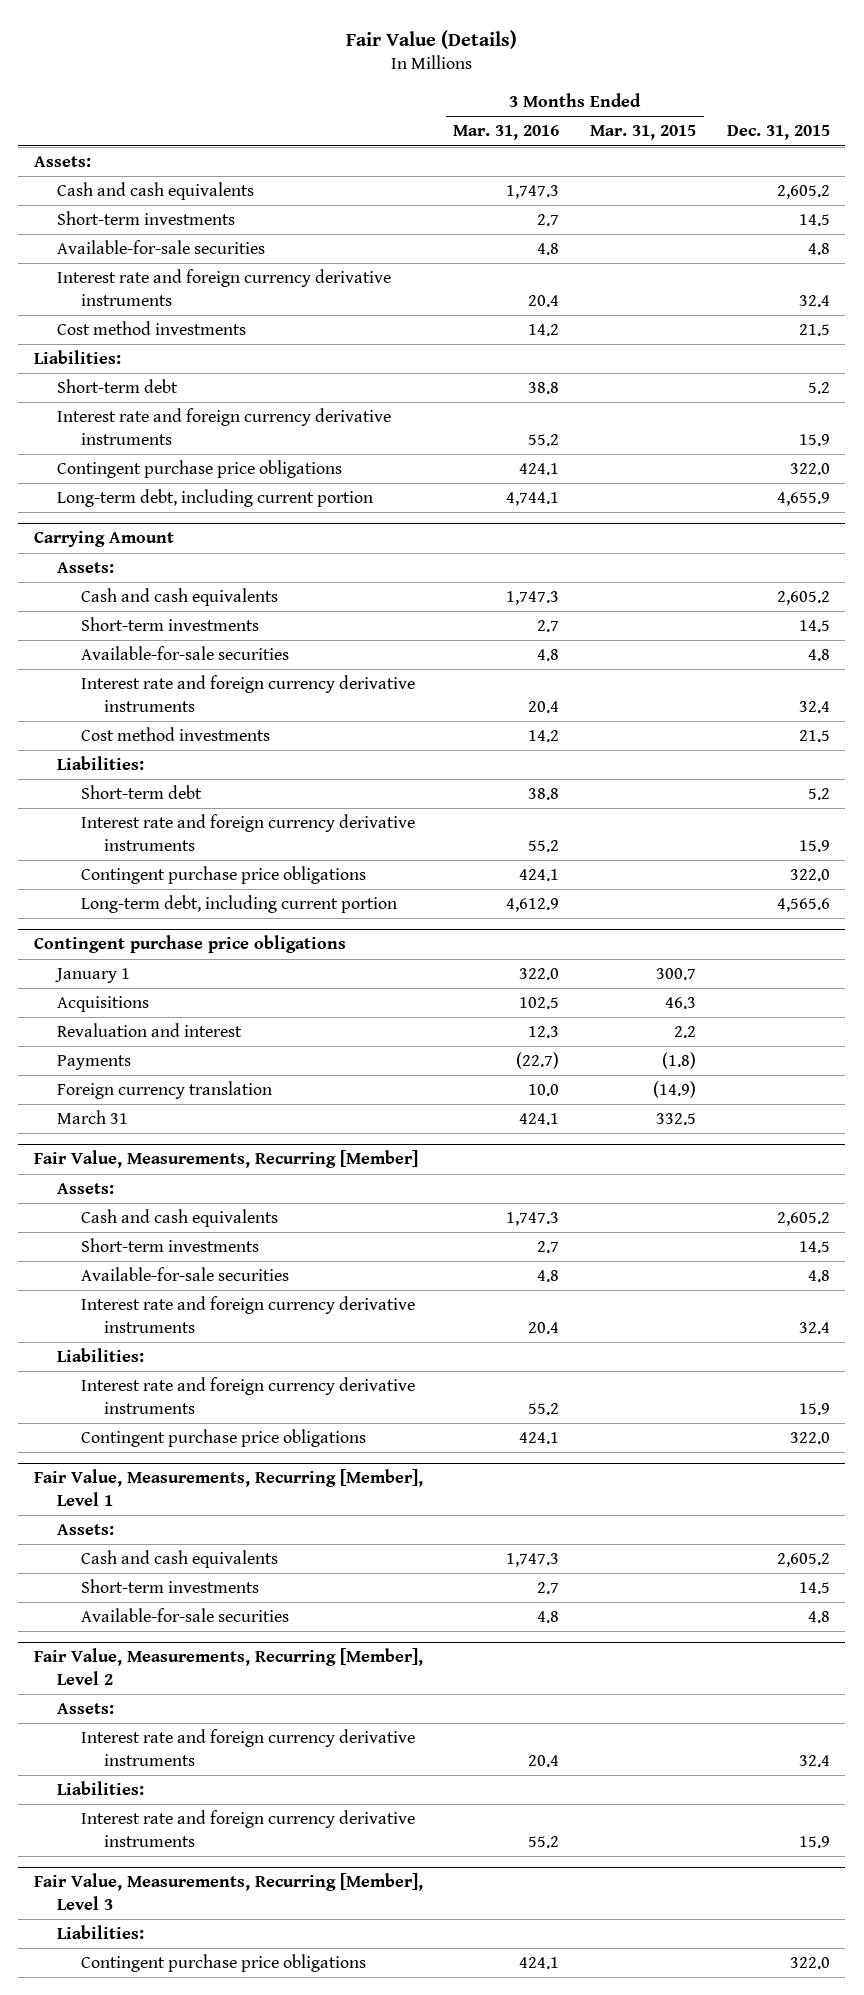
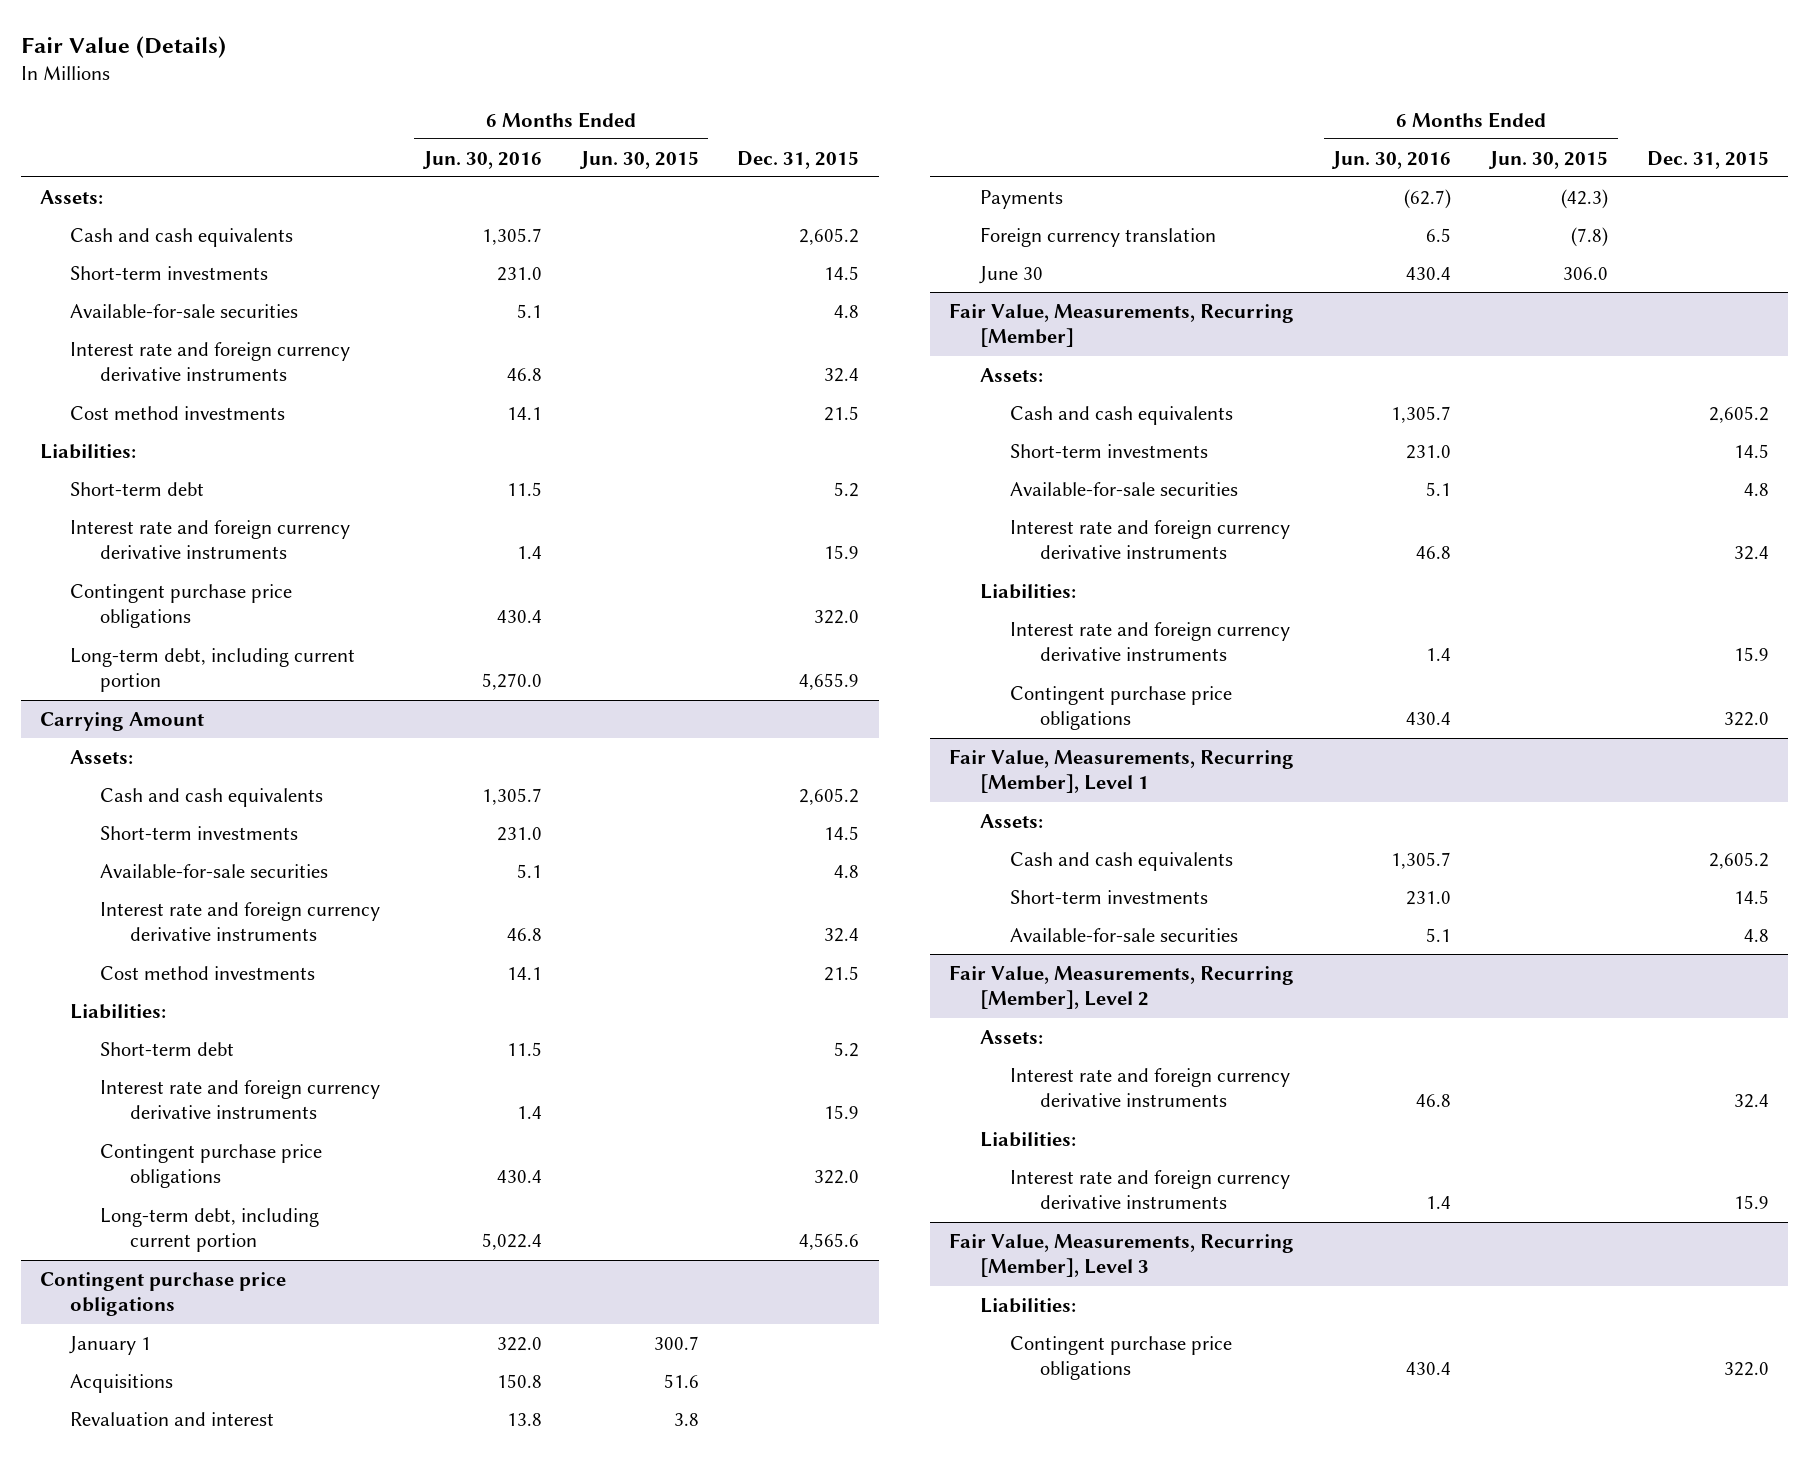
- | 3 Months Ended Mar. 31, 2016 | 3 Months Ended Mar. 31, 2015 | Dec. 31, 2015
+ | 6 Months Ended Jun. 30, 2016 | 6 Months Ended Jun. 30, 2015 | Dec. 31, 2015
@ Contingent purchase price obligations
- March 31 | 424.1 | 332.5 |
+ June 30 | 430.4 | 306.0 |

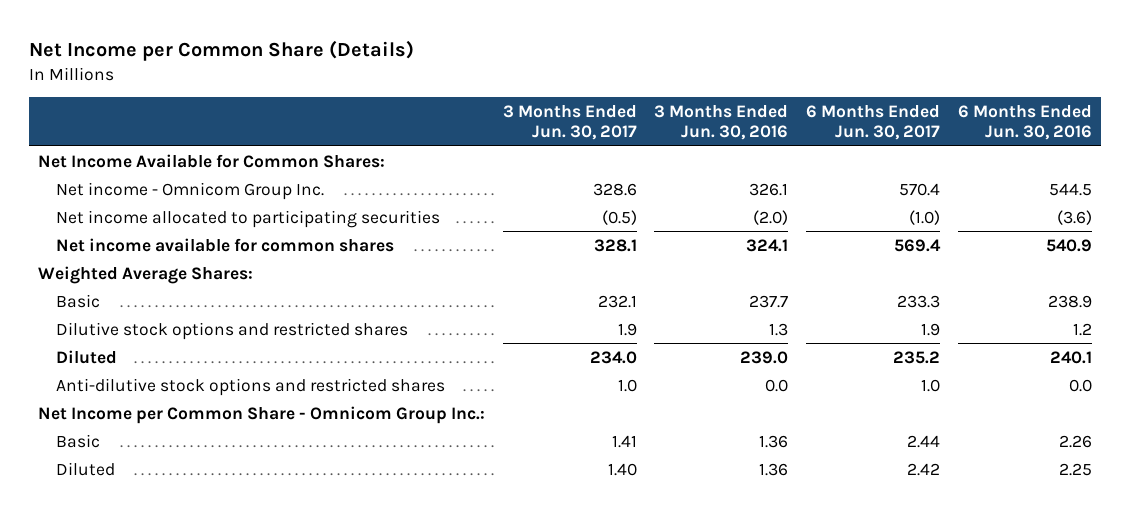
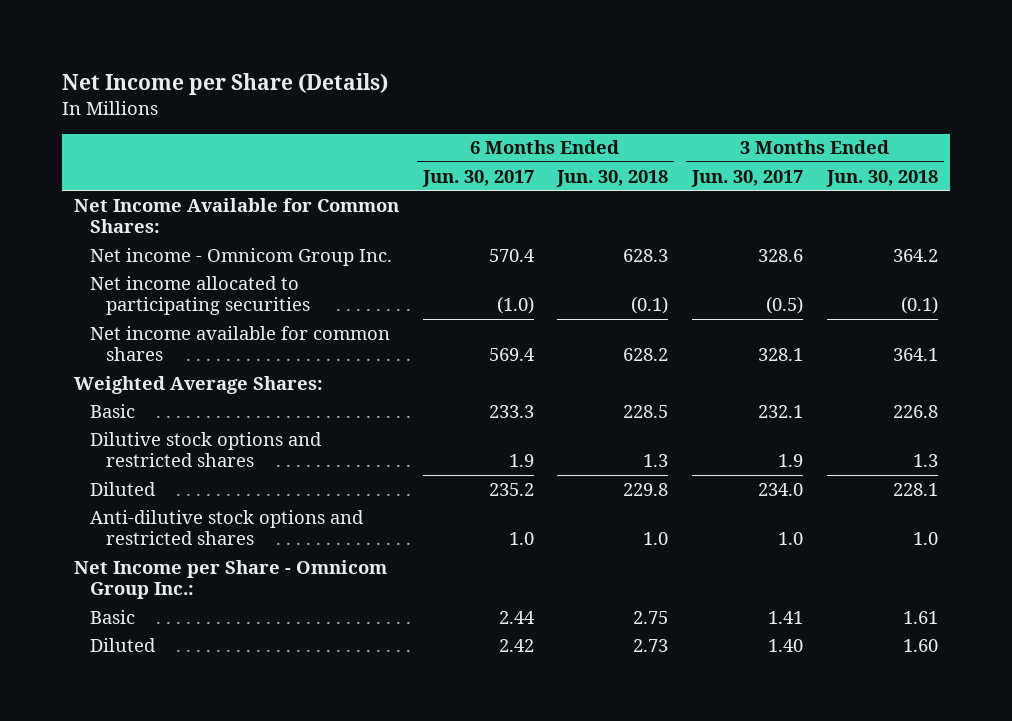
- Net Income per Common Share (Details)
+ Net Income per Share (Details)
- | 3 Months Ended Jun. 30, 2017 | 3 Months Ended Jun. 30, 2016 | 6 Months Ended Jun. 30, 2017 | 6 Months Ended Jun. 30, 2016
+ | 6 Months Ended Jun. 30, 2017 | 6 Months Ended Jun. 30, 2018 | 3 Months Ended Jun. 30, 2017 | 3 Months Ended Jun. 30, 2018
- Net Income per Common Share - Omnicom Group Inc.:
+ Net Income per Share - Omnicom Group Inc.:

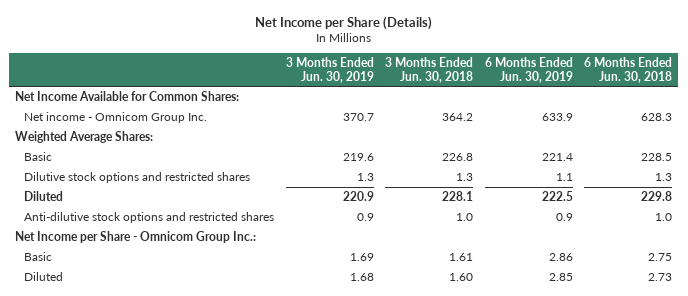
- | 6 Months Ended Jun. 30, 2017 | 6 Months Ended Jun. 30, 2018 | 3 Months Ended Jun. 30, 2017 | 3 Months Ended Jun. 30, 2018
+ | 3 Months Ended Jun. 30, 2019 | 3 Months Ended Jun. 30, 2018 | 6 Months Ended Jun. 30, 2019 | 6 Months Ended Jun. 30, 2018
- Net income allocated to participating securities | (1.0) | (0.1) | (0.5) | (0.1)
- Net income available for common shares | 569.4 | 628.2 | 328.1 | 364.1

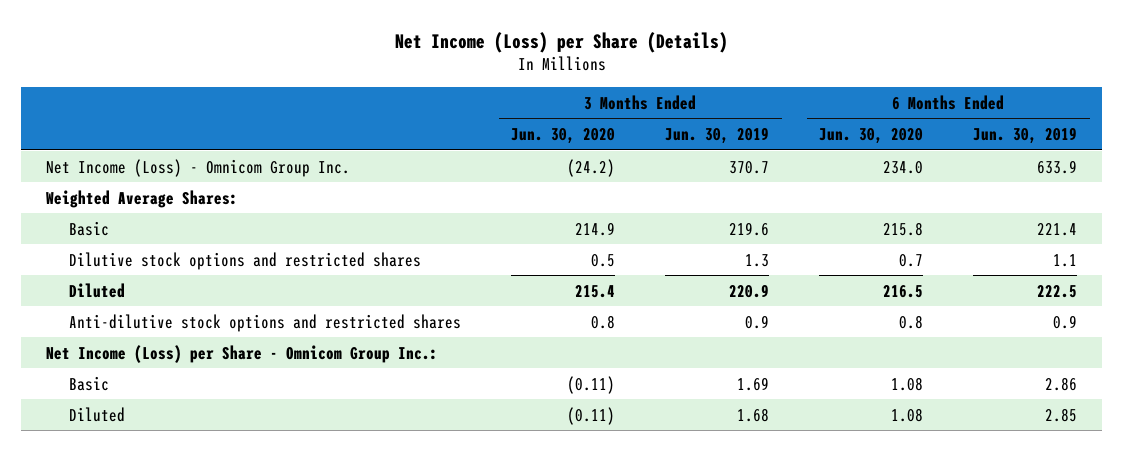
- Net Income per Share (Details)
+ Net Income (Loss) per Share (Details)
- | 3 Months Ended Jun. 30, 2019 | 3 Months Ended Jun. 30, 2018 | 6 Months Ended Jun. 30, 2019 | 6 Months Ended Jun. 30, 2018
+ | 3 Months Ended Jun. 30, 2020 | 3 Months Ended Jun. 30, 2019 | 6 Months Ended Jun. 30, 2020 | 6 Months Ended Jun. 30, 2019
- Net Income Available for Common Shares:
- Net income - Omnicom Group Inc. | 370.7 | 364.2 | 633.9 | 628.3
+ Net Income (Loss) - Omnicom Group Inc. | (24.2) | 370.7 | 234.0 | 633.9
- Net Income per Share - Omnicom Group Inc.:
+ Net Income (Loss) per Share - Omnicom Group Inc.:

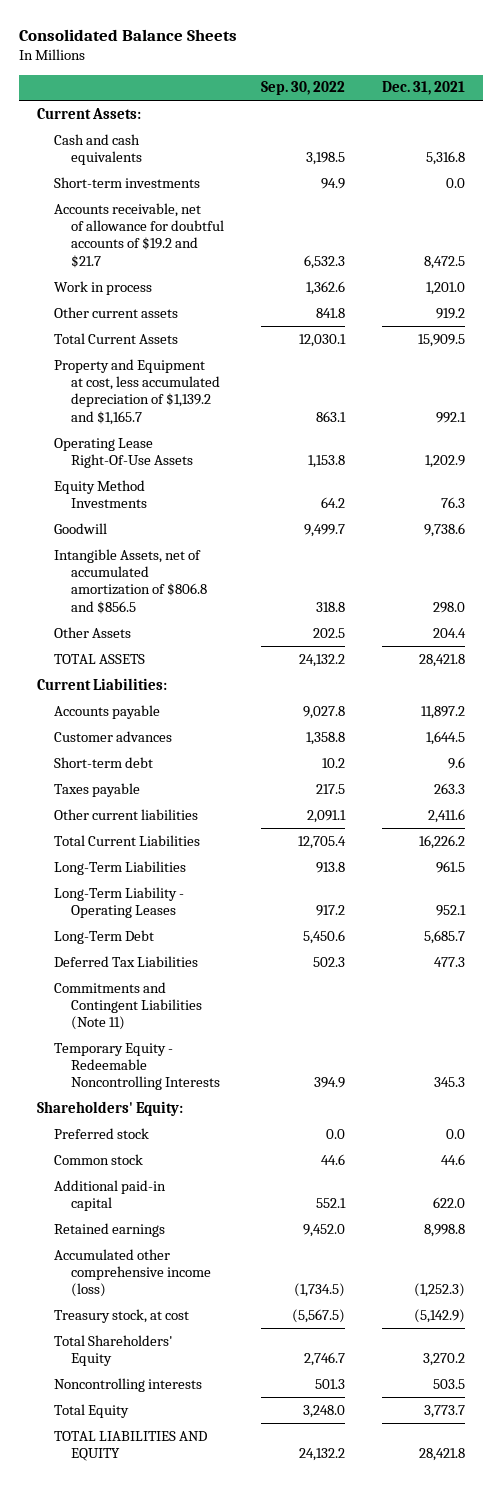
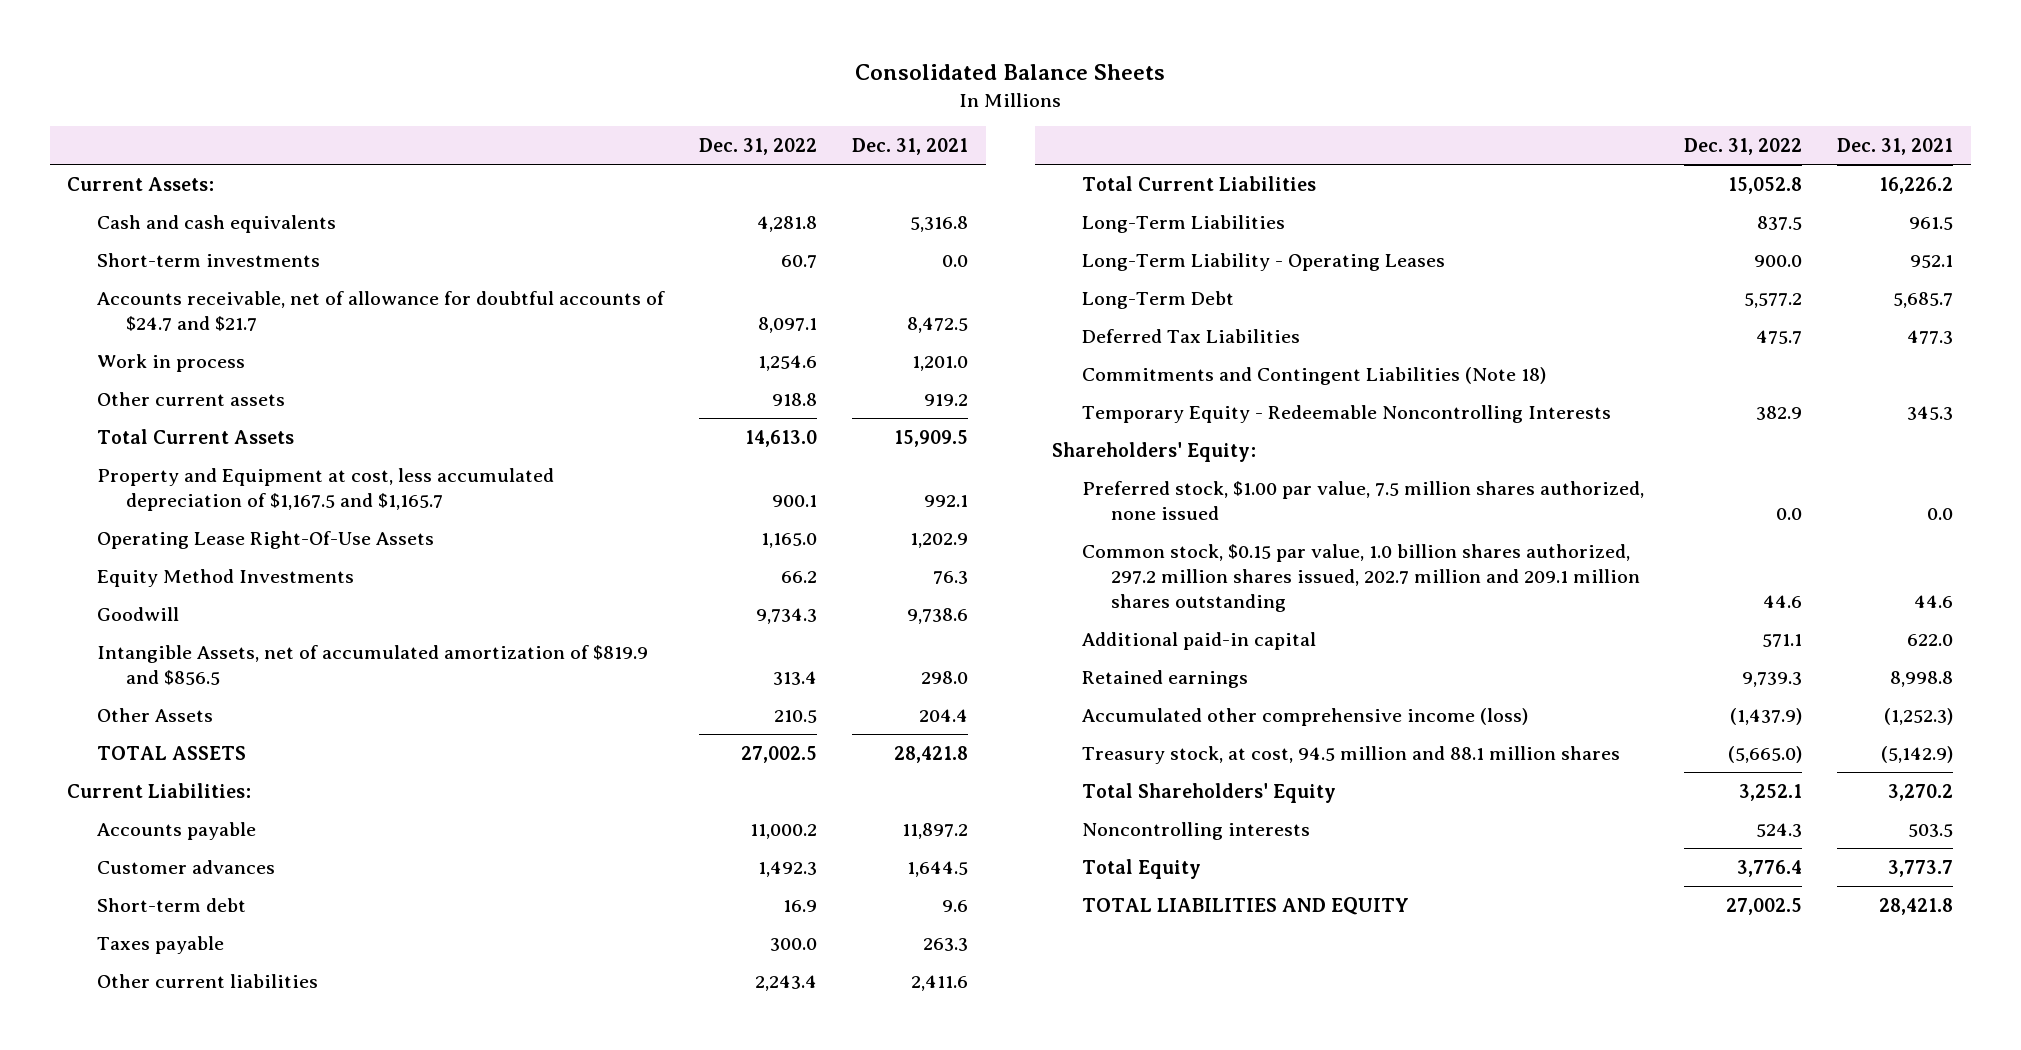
- | Sep. 30, 2022 | Dec. 31, 2021
+ | Dec. 31, 2022 | Dec. 31, 2021
- Accounts receivable, net of allowance for doubtful accounts of $19.2 and $21.7 | 6,532.3 | 8,472.5
+ Accounts receivable, net of allowance for doubtful accounts of $24.7 and $21.7 | 8,097.1 | 8,472.5
- Property and Equipment at cost, less accumulated depreciation of $1,139.2 and $1,165.7 | 863.1 | 992.1
+ Property and Equipment at cost, less accumulated depreciation of $1,167.5 and $1,165.7 | 900.1 | 992.1
- Intangible Assets, net of accumulated amortization of $806.8 and $856.5 | 318.8 | 298.0
+ Intangible Assets, net of accumulated amortization of $819.9 and $856.5 | 313.4 | 298.0
- Commitments and Contingent Liabilities (Note 11)
+ Commitments and Contingent Liabilities (Note 18)
- Preferred stock | 0.0 | 0.0
- Common stock | 44.6 | 44.6
+ Preferred stock, $1.00 par value, 7.5 million shares authorized, none issued | 0.0 | 0.0
+ Common stock, $0.15 par value, 1.0 billion shares authorized, 297.2 million shares issued, 202.7 million and 209.1 million shares outstanding | 44.6 | 44.6
- Treasury stock, at cost | (5,567.5) | (5,142.9)
+ Treasury stock, at cost, 94.5 million and 88.1 million shares | (5,665.0) | (5,142.9)

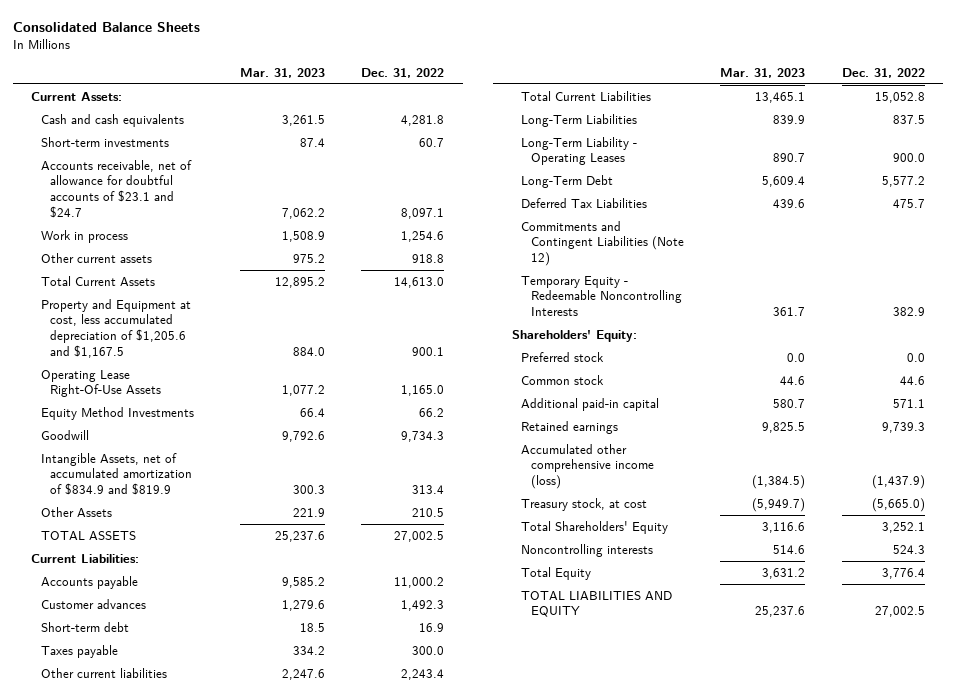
- | Dec. 31, 2022 | Dec. 31, 2021
+ | Mar. 31, 2023 | Dec. 31, 2022
- Accounts receivable, net of allowance for doubtful accounts of $24.7 and $21.7 | 8,097.1 | 8,472.5
+ Accounts receivable, net of allowance for doubtful accounts of $23.1 and $24.7 | 7,062.2 | 8,097.1
- Property and Equipment at cost, less accumulated depreciation of $1,167.5 and $1,165.7 | 900.1 | 992.1
+ Property and Equipment at cost, less accumulated depreciation of $1,205.6 and $1,167.5 | 884.0 | 900.1
- Intangible Assets, net of accumulated amortization of $819.9 and $856.5 | 313.4 | 298.0
+ Intangible Assets, net of accumulated amortization of $834.9 and $819.9 | 300.3 | 313.4
- Commitments and Contingent Liabilities (Note 18)
+ Commitments and Contingent Liabilities (Note 12)
- Preferred stock, $1.00 par value, 7.5 million shares authorized, none issued | 0.0 | 0.0
- Common stock, $0.15 par value, 1.0 billion shares authorized, 297.2 million shares issued, 202.7 million and 209.1 million shares outstanding | 44.6 | 44.6
+ Preferred stock | 0.0 | 0.0
+ Common stock | 44.6 | 44.6
- Treasury stock, at cost, 94.5 million and 88.1 million shares | (5,665.0) | (5,142.9)
+ Treasury stock, at cost | (5,949.7) | (5,665.0)

